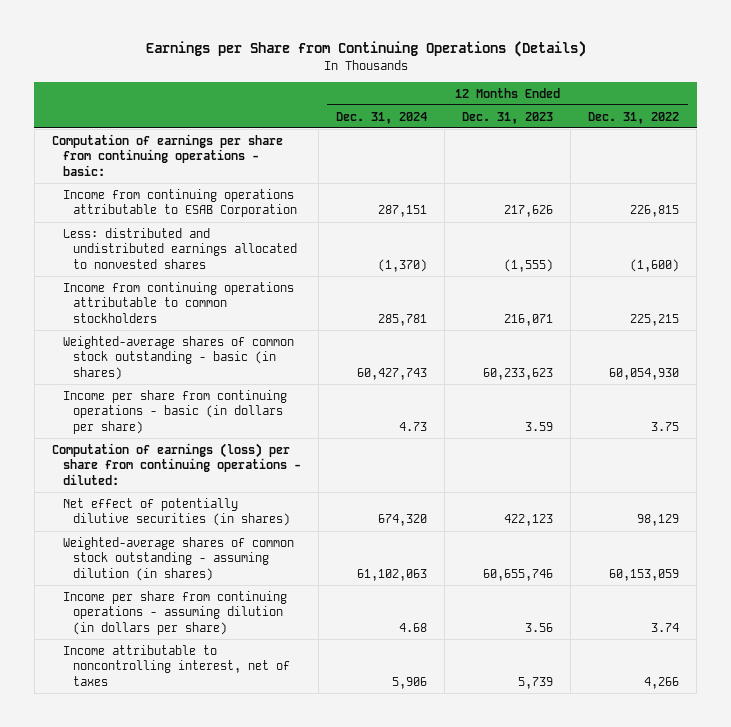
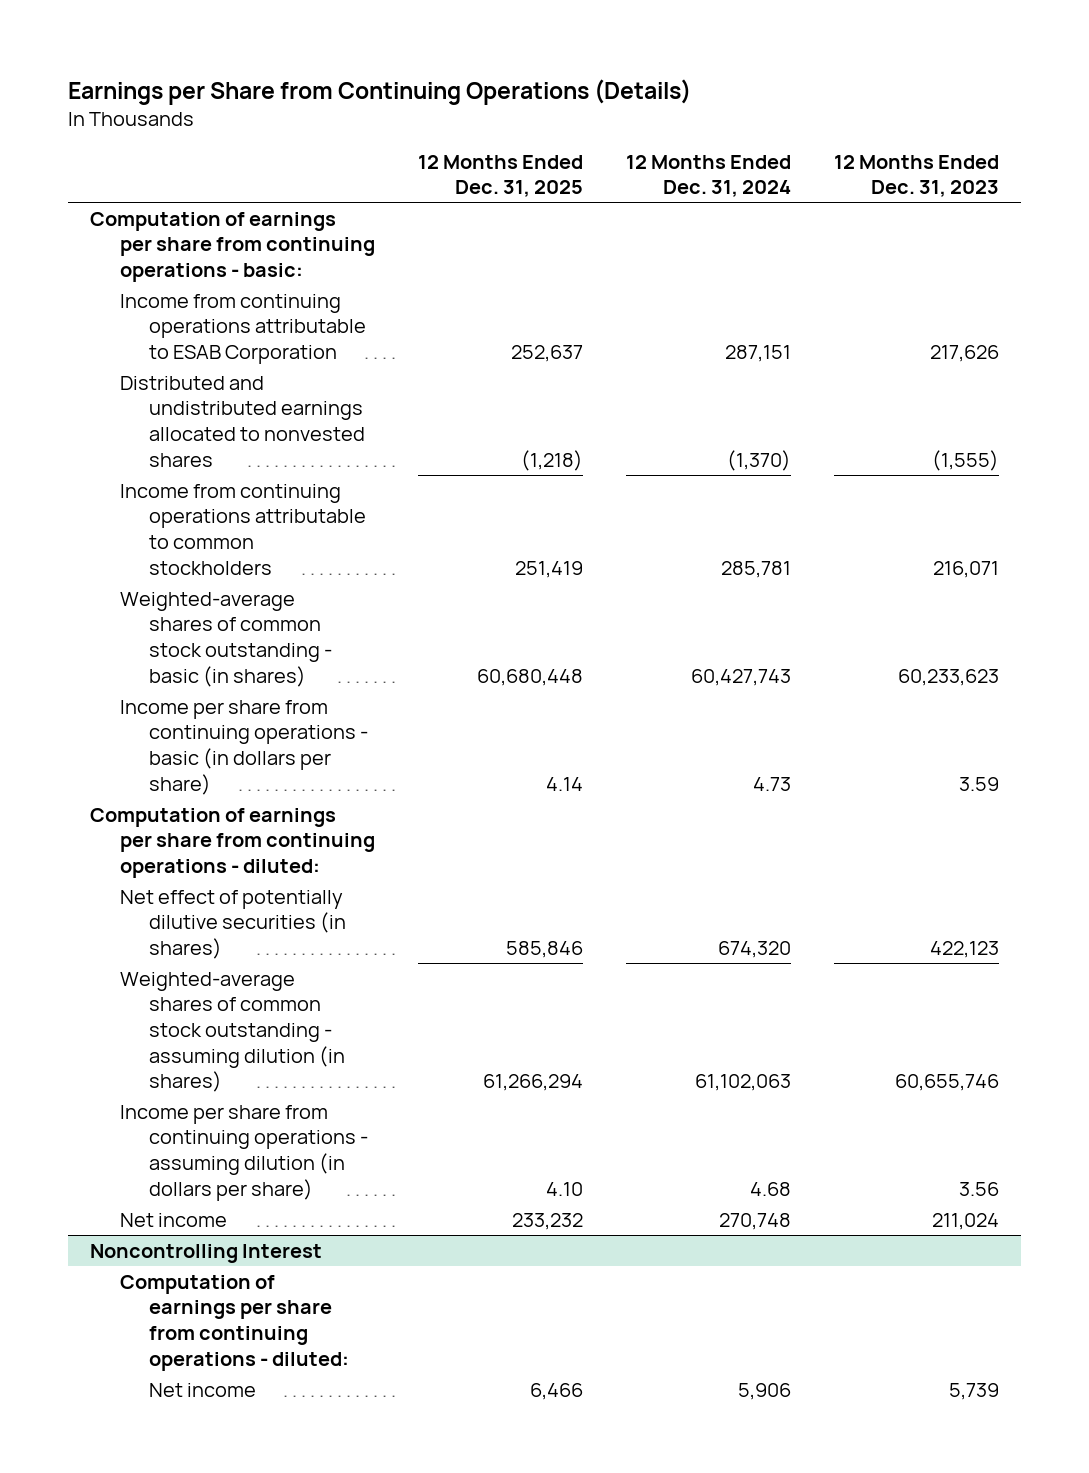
- | 12 Months Ended Dec. 31, 2024 | 12 Months Ended Dec. 31, 2023 | 12 Months Ended Dec. 31, 2022
+ | 12 Months Ended Dec. 31, 2025 | 12 Months Ended Dec. 31, 2024 | 12 Months Ended Dec. 31, 2023
- Less: distributed and undistributed earnings allocated to nonvested shares | (1,370) | (1,555) | (1,600)
+ Distributed and undistributed earnings allocated to nonvested shares | (1,218) | (1,370) | (1,555)
- Computation of earnings (loss) per share from continuing operations - diluted:
+ Computation of earnings per share from continuing operations - diluted:
- Income attributable to noncontrolling interest, net of taxes | 5,906 | 5,739 | 4,266
+ Net income | 233,232 | 270,748 | 211,024
+ Noncontrolling Interest
+ Computation of earnings per share from continuing operations - diluted:
+ Net income | 6,466 | 5,906 | 5,739

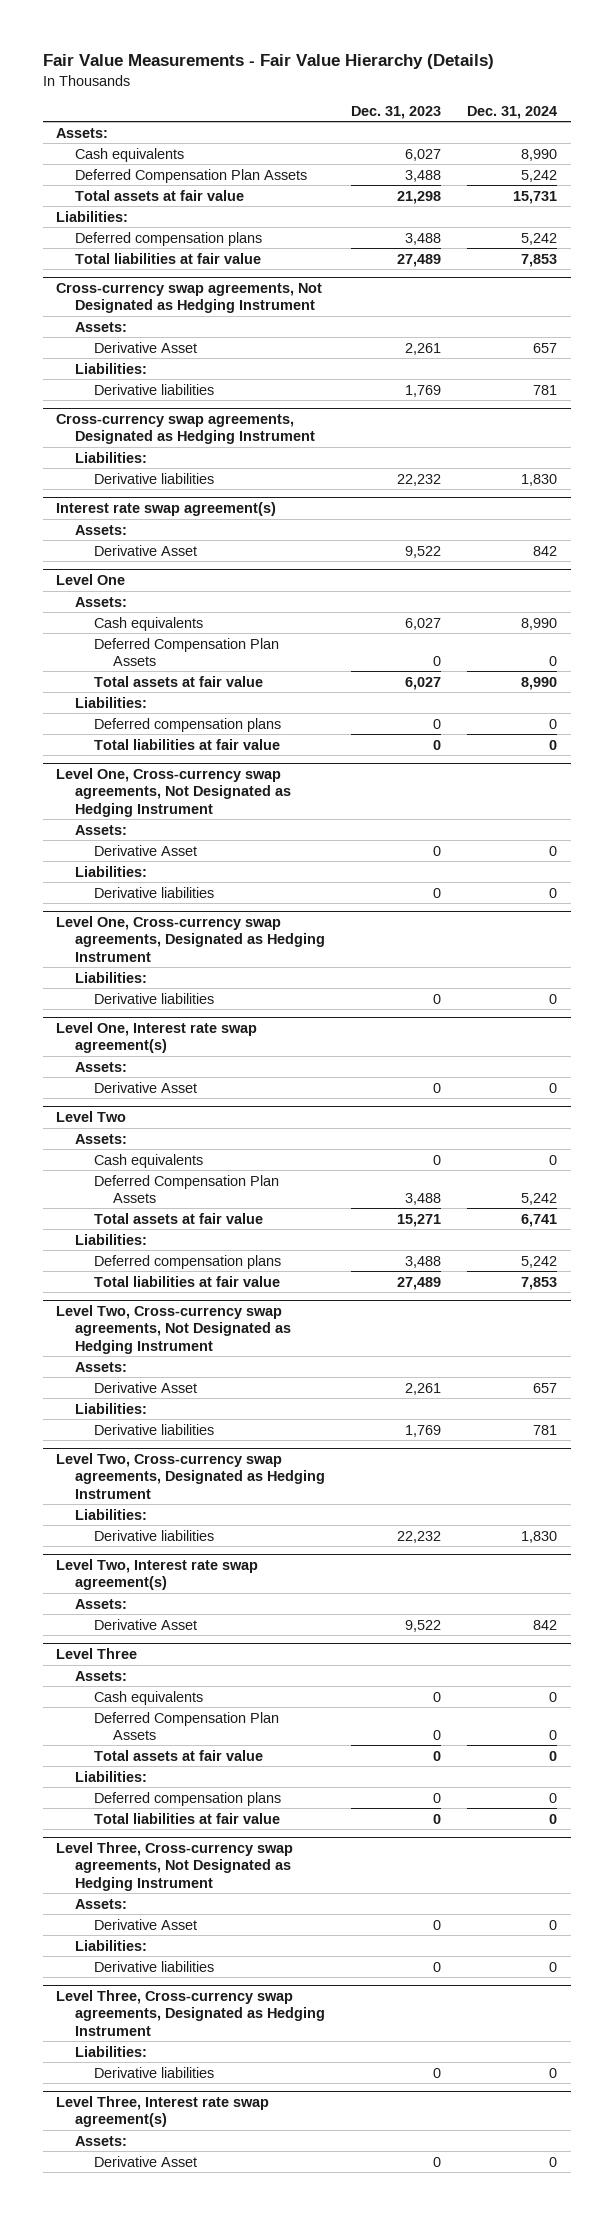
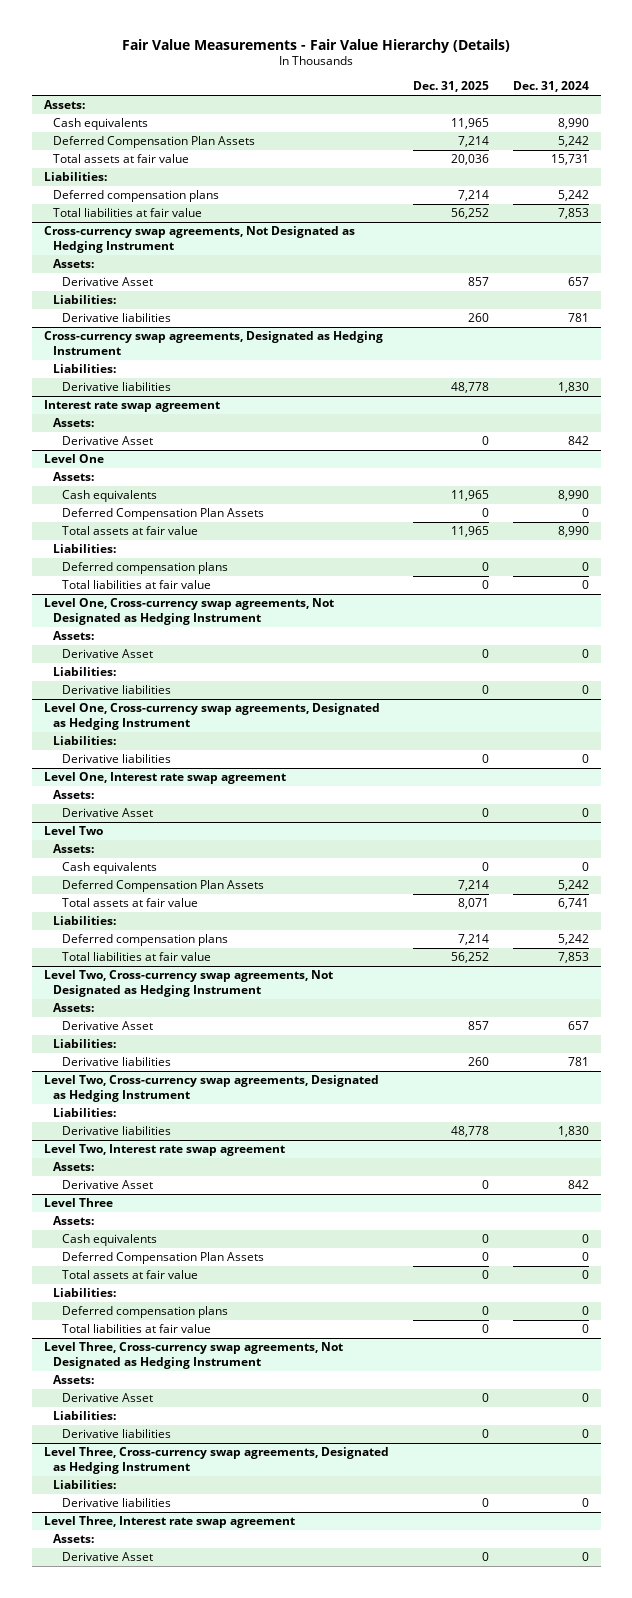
- | Dec. 31, 2023 | Dec. 31, 2024
+ | Dec. 31, 2025 | Dec. 31, 2024
- Interest rate swap agreement(s)
+ Interest rate swap agreement
- Level One, Interest rate swap agreement(s)
+ Level One, Interest rate swap agreement
- Level Two, Interest rate swap agreement(s)
+ Level Two, Interest rate swap agreement
- Level Three, Interest rate swap agreement(s)
+ Level Three, Interest rate swap agreement

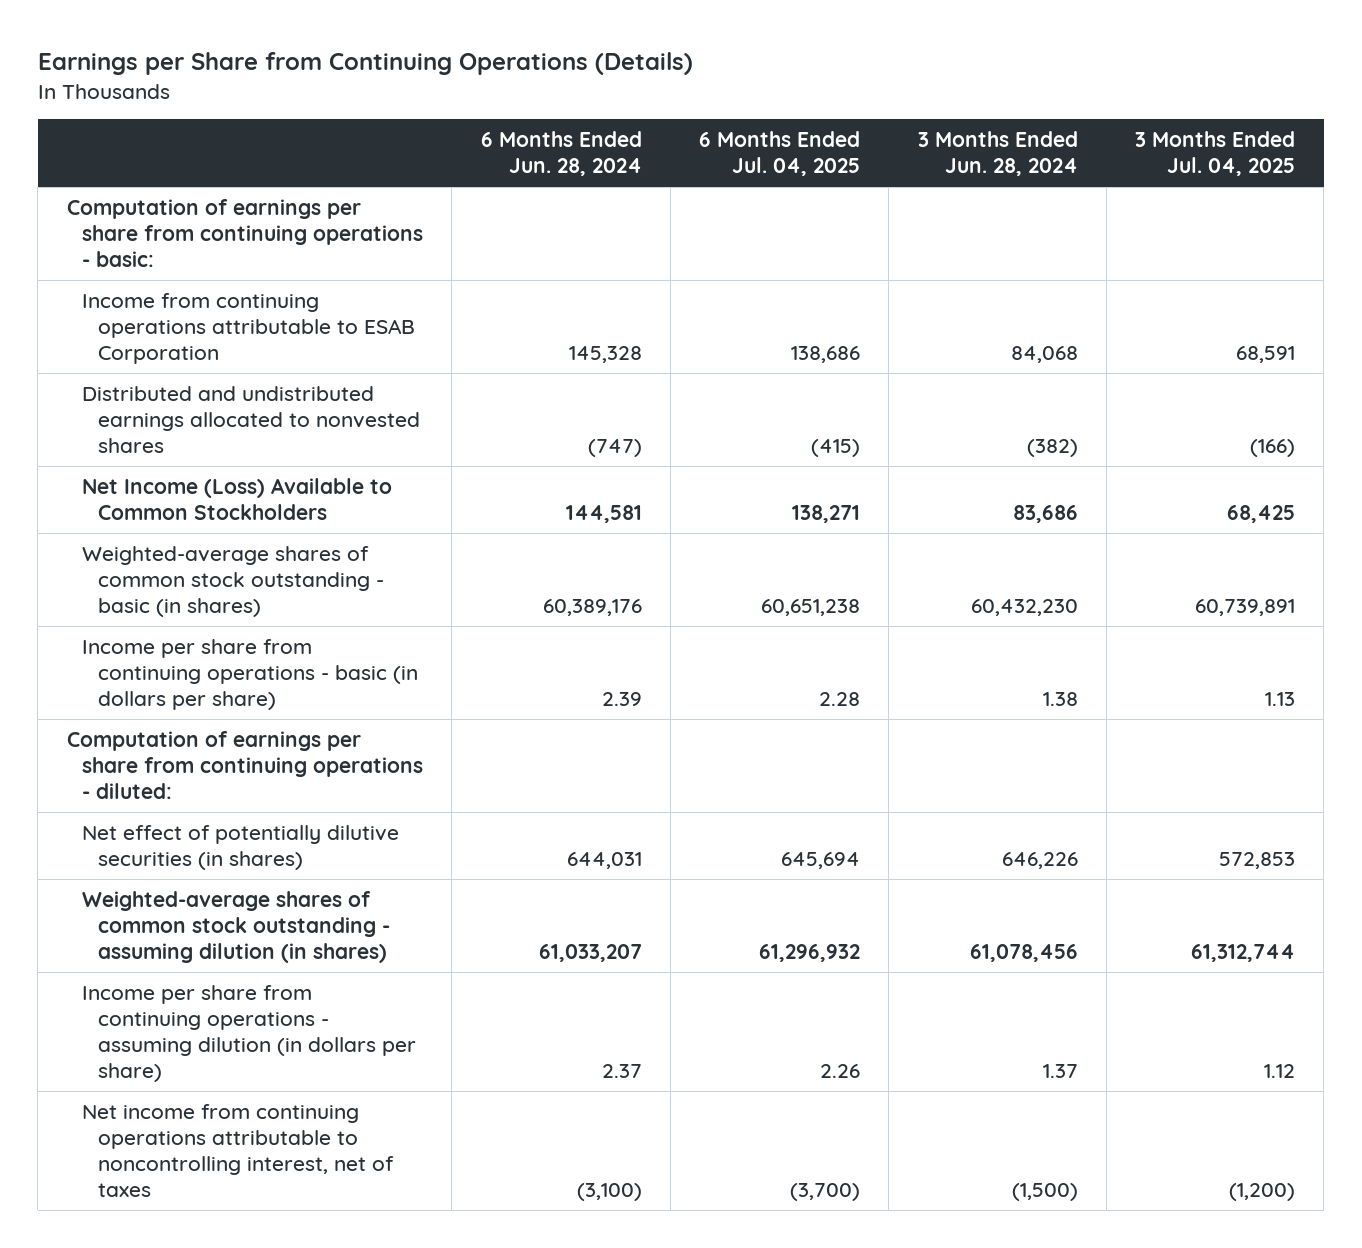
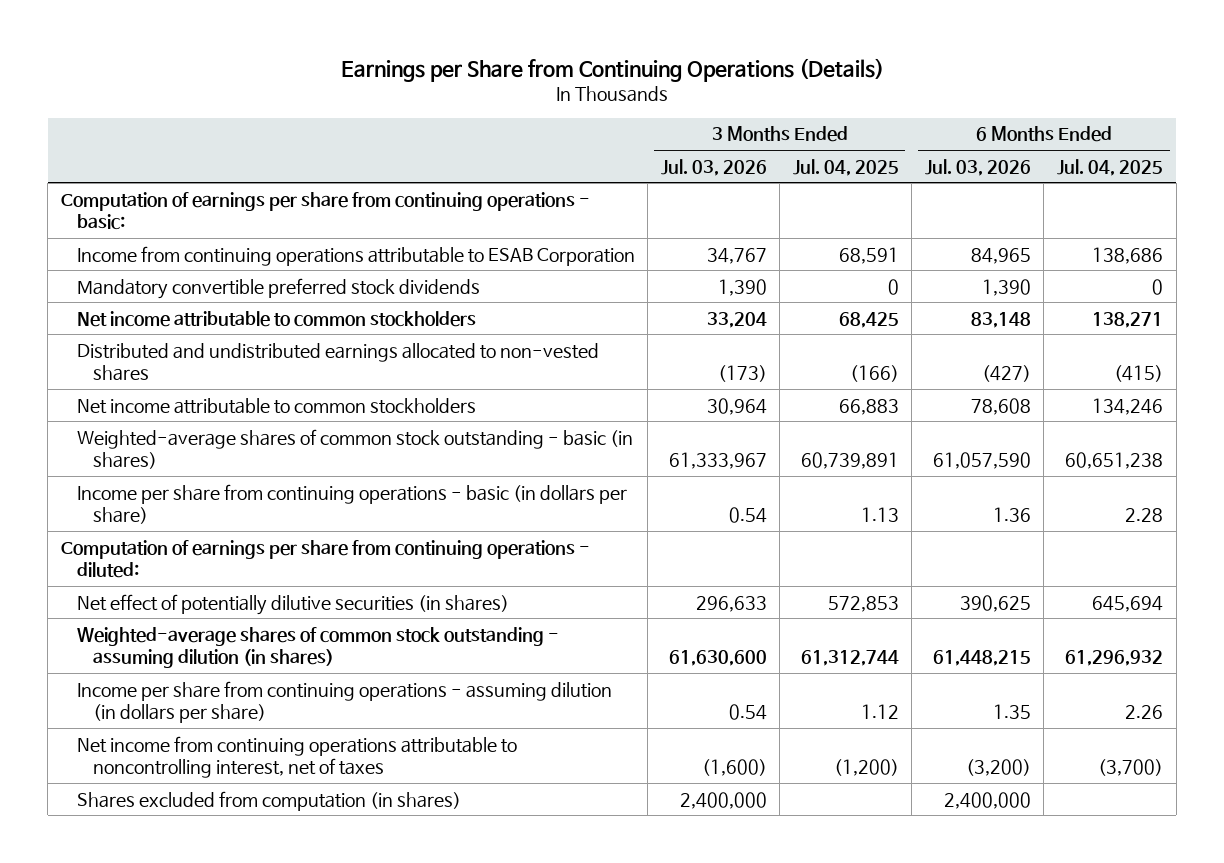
- | 6 Months Ended Jun. 28, 2024 | 6 Months Ended Jul. 04, 2025 | 3 Months Ended Jun. 28, 2024 | 3 Months Ended Jul. 04, 2025
+ | 3 Months Ended Jul. 03, 2026 | 3 Months Ended Jul. 04, 2025 | 6 Months Ended Jul. 03, 2026 | 6 Months Ended Jul. 04, 2025
- Distributed and undistributed earnings allocated to nonvested shares | (747) | (415) | (382) | (166)
- Net Income (Loss) Available to Common Stockholders | 144,581 | 138,271 | 83,686 | 68,425
+ Mandatory convertible preferred stock dividends | 1,390 | 0 | 1,390 | 0
+ Net income attributable to common stockholders | 33,204 | 68,425 | 83,148 | 138,271
+ Distributed and undistributed earnings allocated to non-vested shares | (173) | (166) | (427) | (415)
+ Net income attributable to common stockholders | 30,964 | 66,883 | 78,608 | 134,246
+ Shares excluded from computation (in shares) | 2,400,000 | | 2,400,000 |

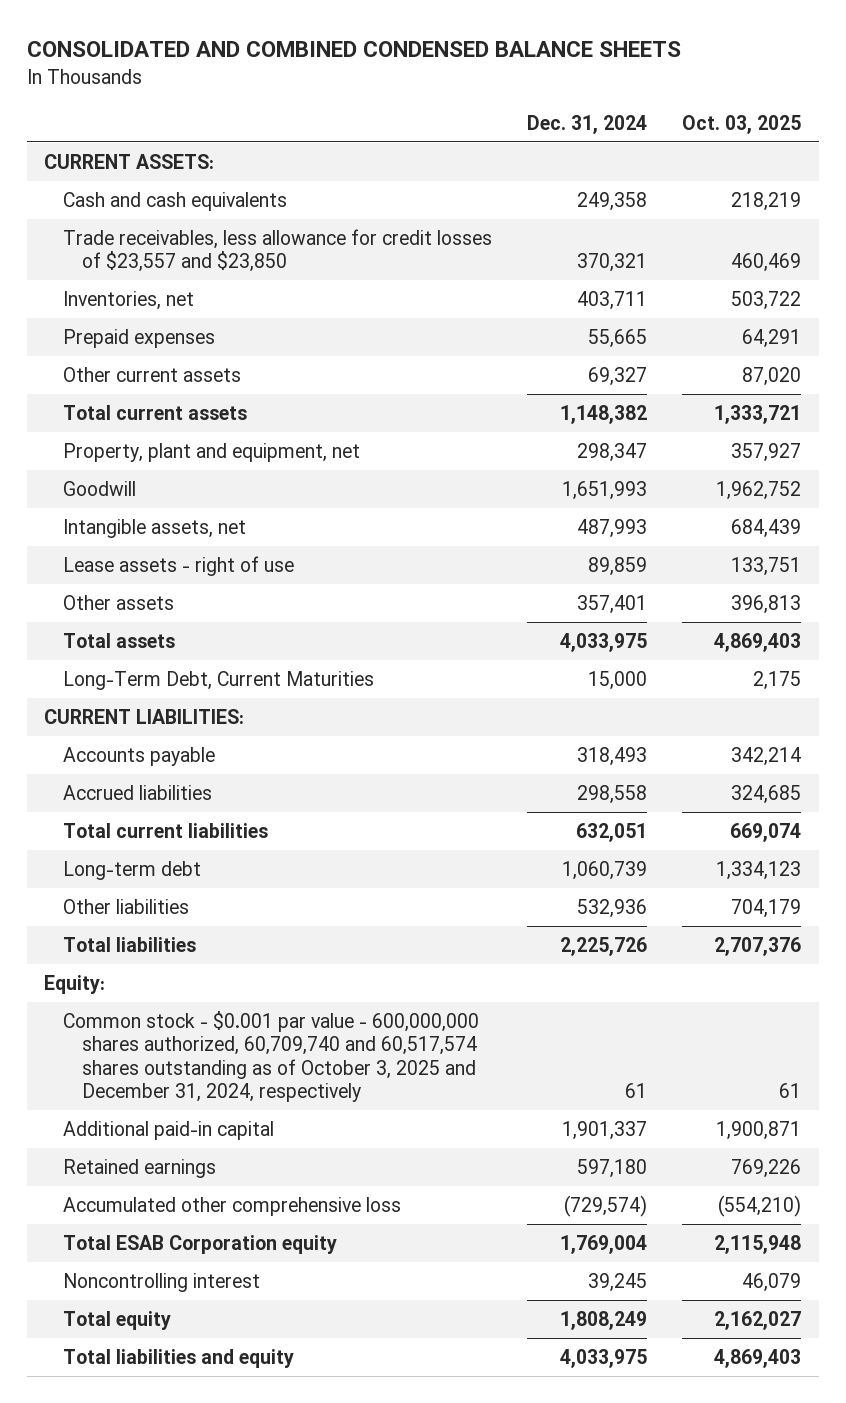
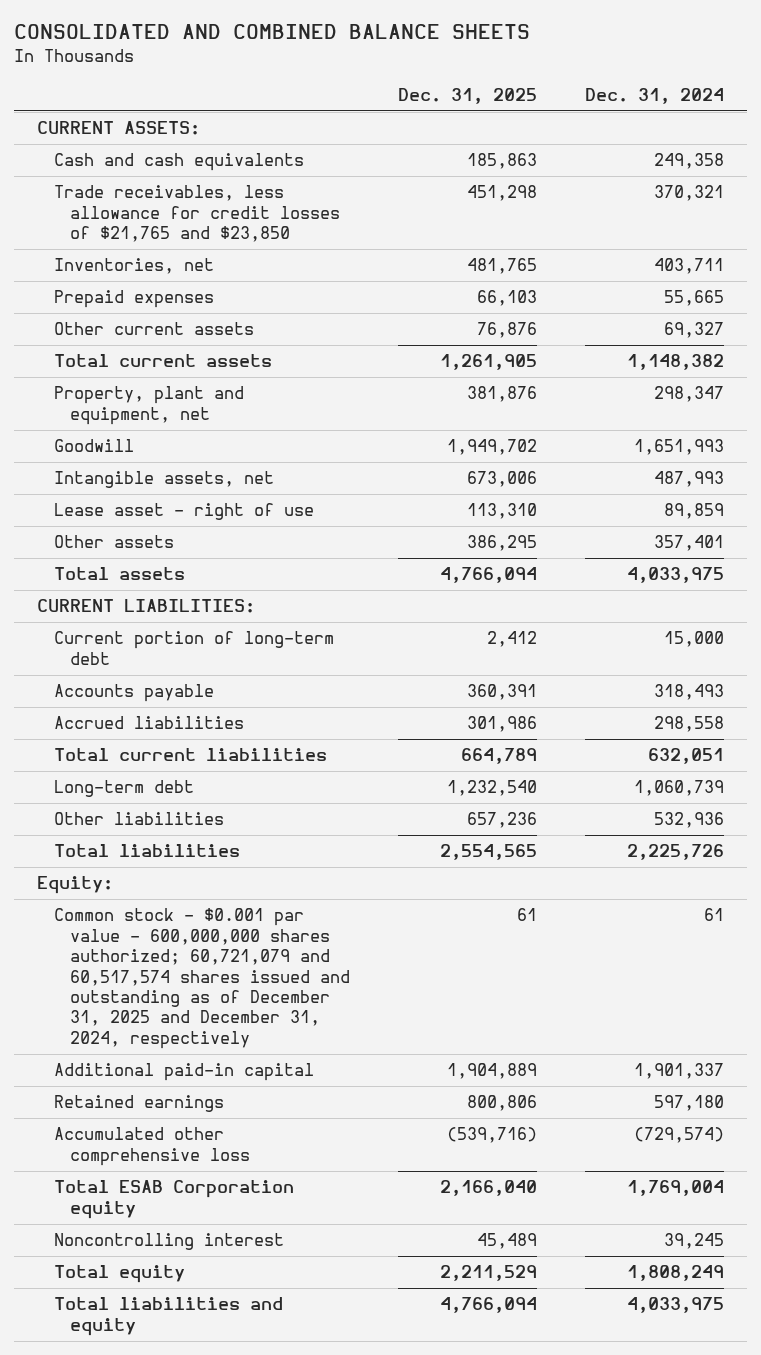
- CONSOLIDATED AND COMBINED CONDENSED BALANCE SHEETS
+ CONSOLIDATED AND COMBINED BALANCE SHEETS
- | Dec. 31, 2024 | Oct. 03, 2025
+ | Dec. 31, 2025 | Dec. 31, 2024
- Trade receivables, less allowance for credit losses of $23,557 and $23,850 | 370,321 | 460,469
+ Trade receivables, less allowance for credit losses of $21,765 and $23,850 | 451,298 | 370,321
- Lease assets - right of use | 89,859 | 133,751
+ Lease asset - right of use | 113,310 | 89,859
- Long-Term Debt, Current Maturities | 15,000 | 2,175
+ Current portion of long-term debt | 2,412 | 15,000
- Common stock - $0.001 par value - 600,000,000 shares authorized, 60,709,740 and 60,517,574 shares outstanding as of October 3, 2025 and December 31, 2024, respectively | 61 | 61
+ Common stock - $0.001 par value - 600,000,000 shares authorized; 60,721,079 and 60,517,574 shares issued and outstanding as of December 31, 2025 and December 31, 2024, respectively | 61 | 61

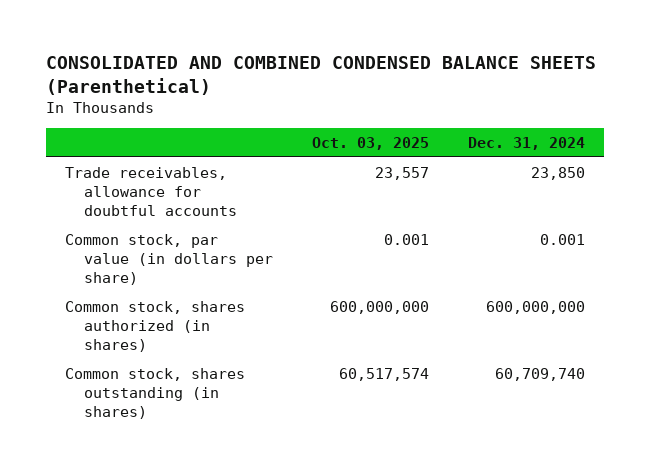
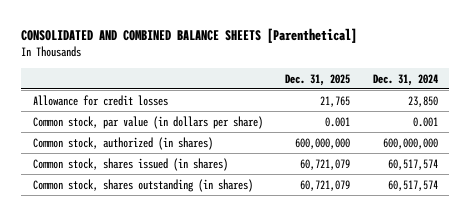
- CONSOLIDATED AND COMBINED CONDENSED BALANCE SHEETS (Parenthetical)
+ CONSOLIDATED AND COMBINED BALANCE SHEETS [Parenthetical]
- | Oct. 03, 2025 | Dec. 31, 2024
+ | Dec. 31, 2025 | Dec. 31, 2024
- Trade receivables, allowance for doubtful accounts | 23,557 | 23,850
+ Allowance for credit losses | 21,765 | 23,850
- Common stock, shares authorized (in shares) | 600,000,000 | 600,000,000
- Common stock, shares outstanding (in shares) | 60,517,574 | 60,709,740
+ Common stock, authorized (in shares) | 600,000,000 | 600,000,000
+ Common stock, shares issued (in shares) | 60,721,079 | 60,517,574
+ Common stock, shares outstanding (in shares) | 60,721,079 | 60,517,574

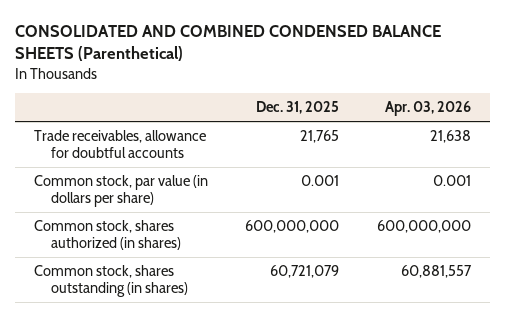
- CONSOLIDATED AND COMBINED BALANCE SHEETS [Parenthetical]
+ CONSOLIDATED AND COMBINED CONDENSED BALANCE SHEETS (Parenthetical)
- | Dec. 31, 2025 | Dec. 31, 2024
+ | Dec. 31, 2025 | Apr. 03, 2026
- Allowance for credit losses | 21,765 | 23,850
+ Trade receivables, allowance for doubtful accounts | 21,765 | 21,638
- Common stock, authorized (in shares) | 600,000,000 | 600,000,000
- Common stock, shares issued (in shares) | 60,721,079 | 60,517,574
+ Common stock, shares authorized (in shares) | 600,000,000 | 600,000,000

